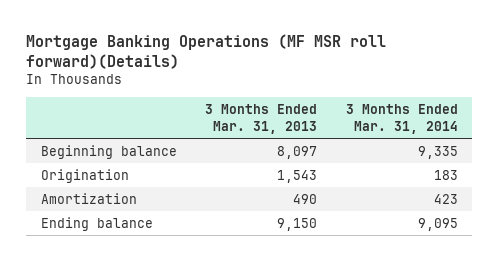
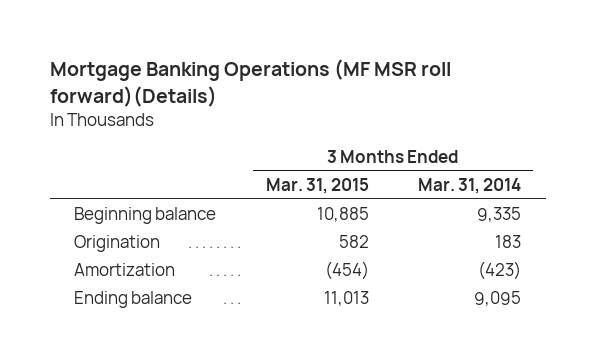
- | 3 Months Ended Mar. 31, 2013 | 3 Months Ended Mar. 31, 2014
+ | 3 Months Ended Mar. 31, 2015 | 3 Months Ended Mar. 31, 2014
- Amortization | 490 | 423
+ Amortization | (454) | (423)

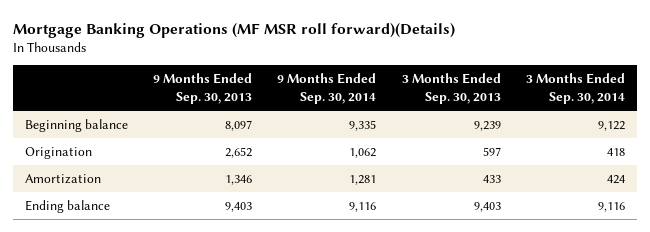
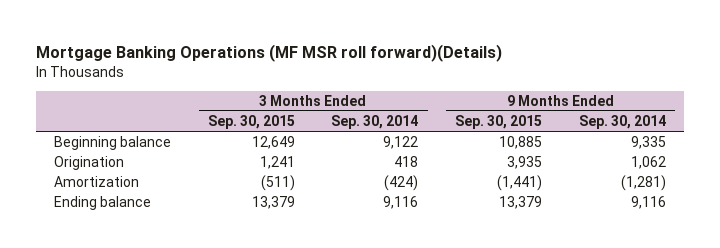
- | 9 Months Ended Sep. 30, 2013 | 9 Months Ended Sep. 30, 2014 | 3 Months Ended Sep. 30, 2013 | 3 Months Ended Sep. 30, 2014
+ | 3 Months Ended Sep. 30, 2015 | 3 Months Ended Sep. 30, 2014 | 9 Months Ended Sep. 30, 2015 | 9 Months Ended Sep. 30, 2014
- Amortization | 1,346 | 1,281 | 433 | 424
+ Amortization | (511) | (424) | (1,441) | (1,281)

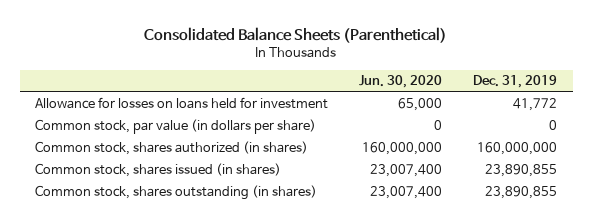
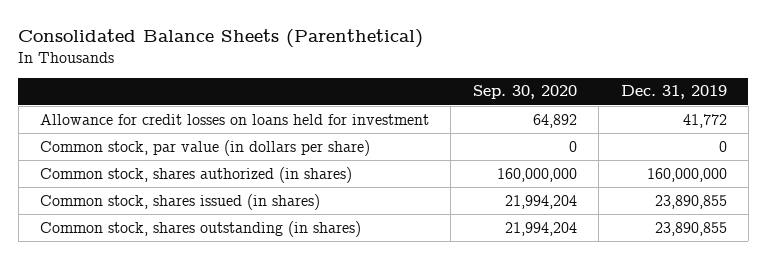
- | Jun. 30, 2020 | Dec. 31, 2019
+ | Sep. 30, 2020 | Dec. 31, 2019
- Allowance for losses on loans held for investment | 65,000 | 41,772
+ Allowance for credit losses on loans held for investment | 64,892 | 41,772

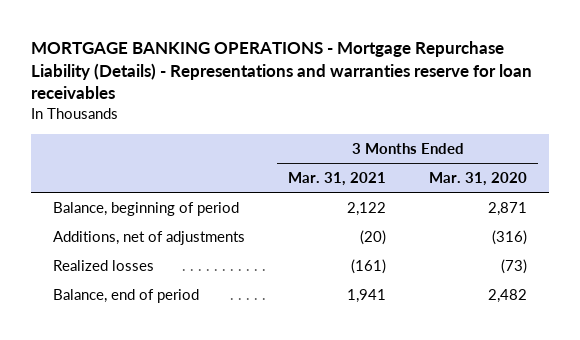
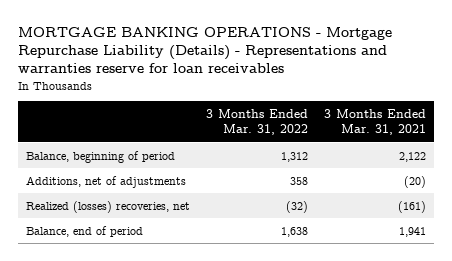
- | 3 Months Ended Mar. 31, 2021 | 3 Months Ended Mar. 31, 2020
+ | 3 Months Ended Mar. 31, 2022 | 3 Months Ended Mar. 31, 2021
- Realized losses | (161) | (73)
+ Realized (losses) recoveries, net | (32) | (161)

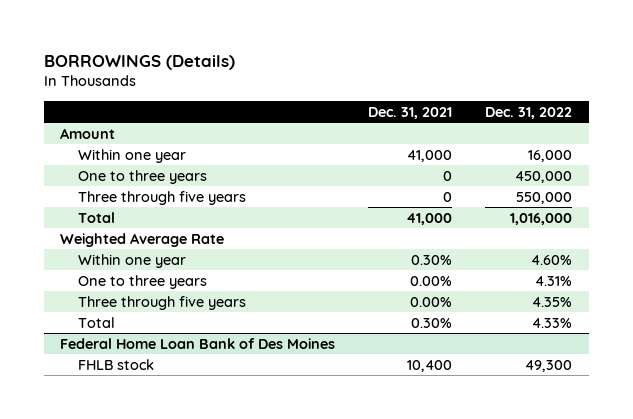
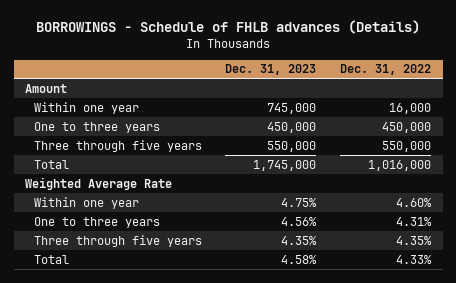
- BORROWINGS (Details)
+ BORROWINGS - Schedule of FHLB advances (Details)
- | Dec. 31, 2021 | Dec. 31, 2022
+ | Dec. 31, 2023 | Dec. 31, 2022
- Federal Home Loan Bank of Des Moines
- FHLB stock | 10,400 | 49,300

